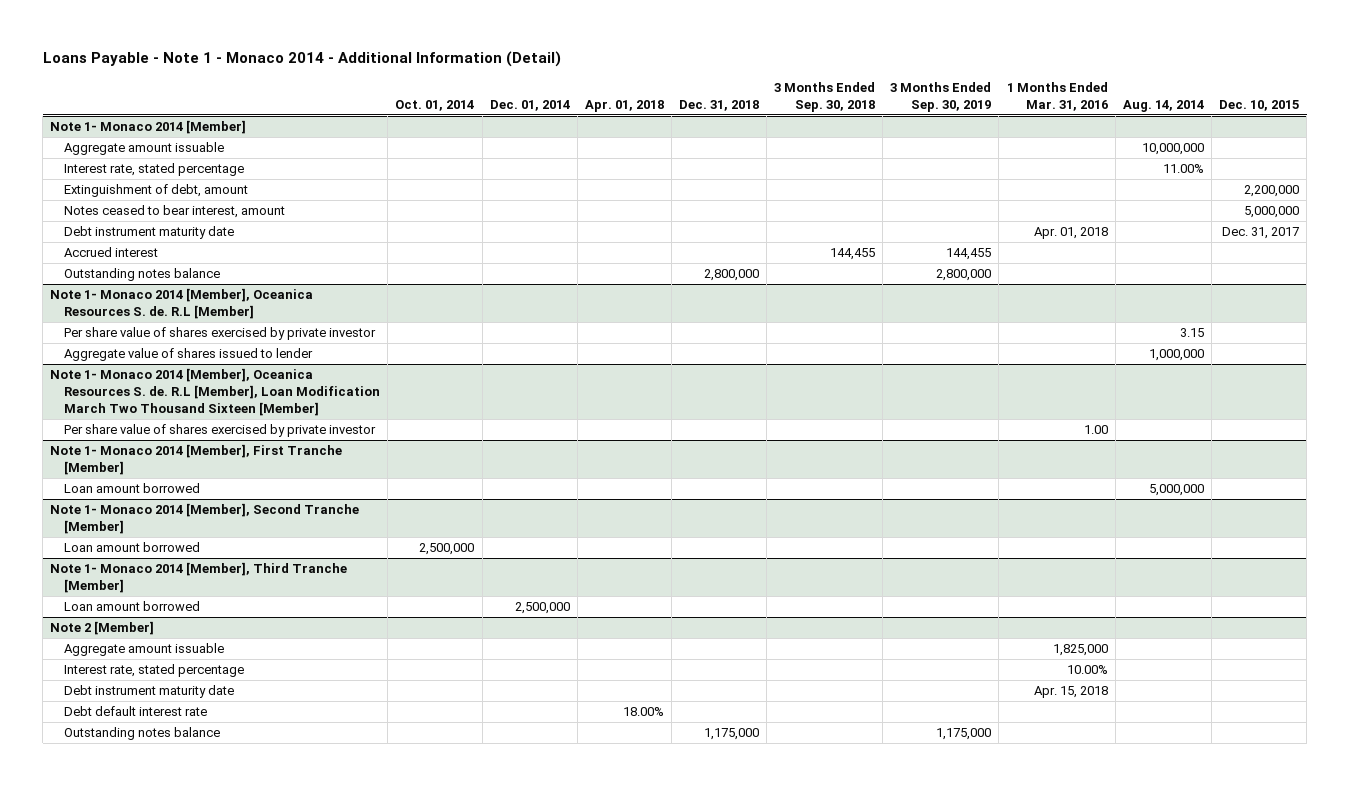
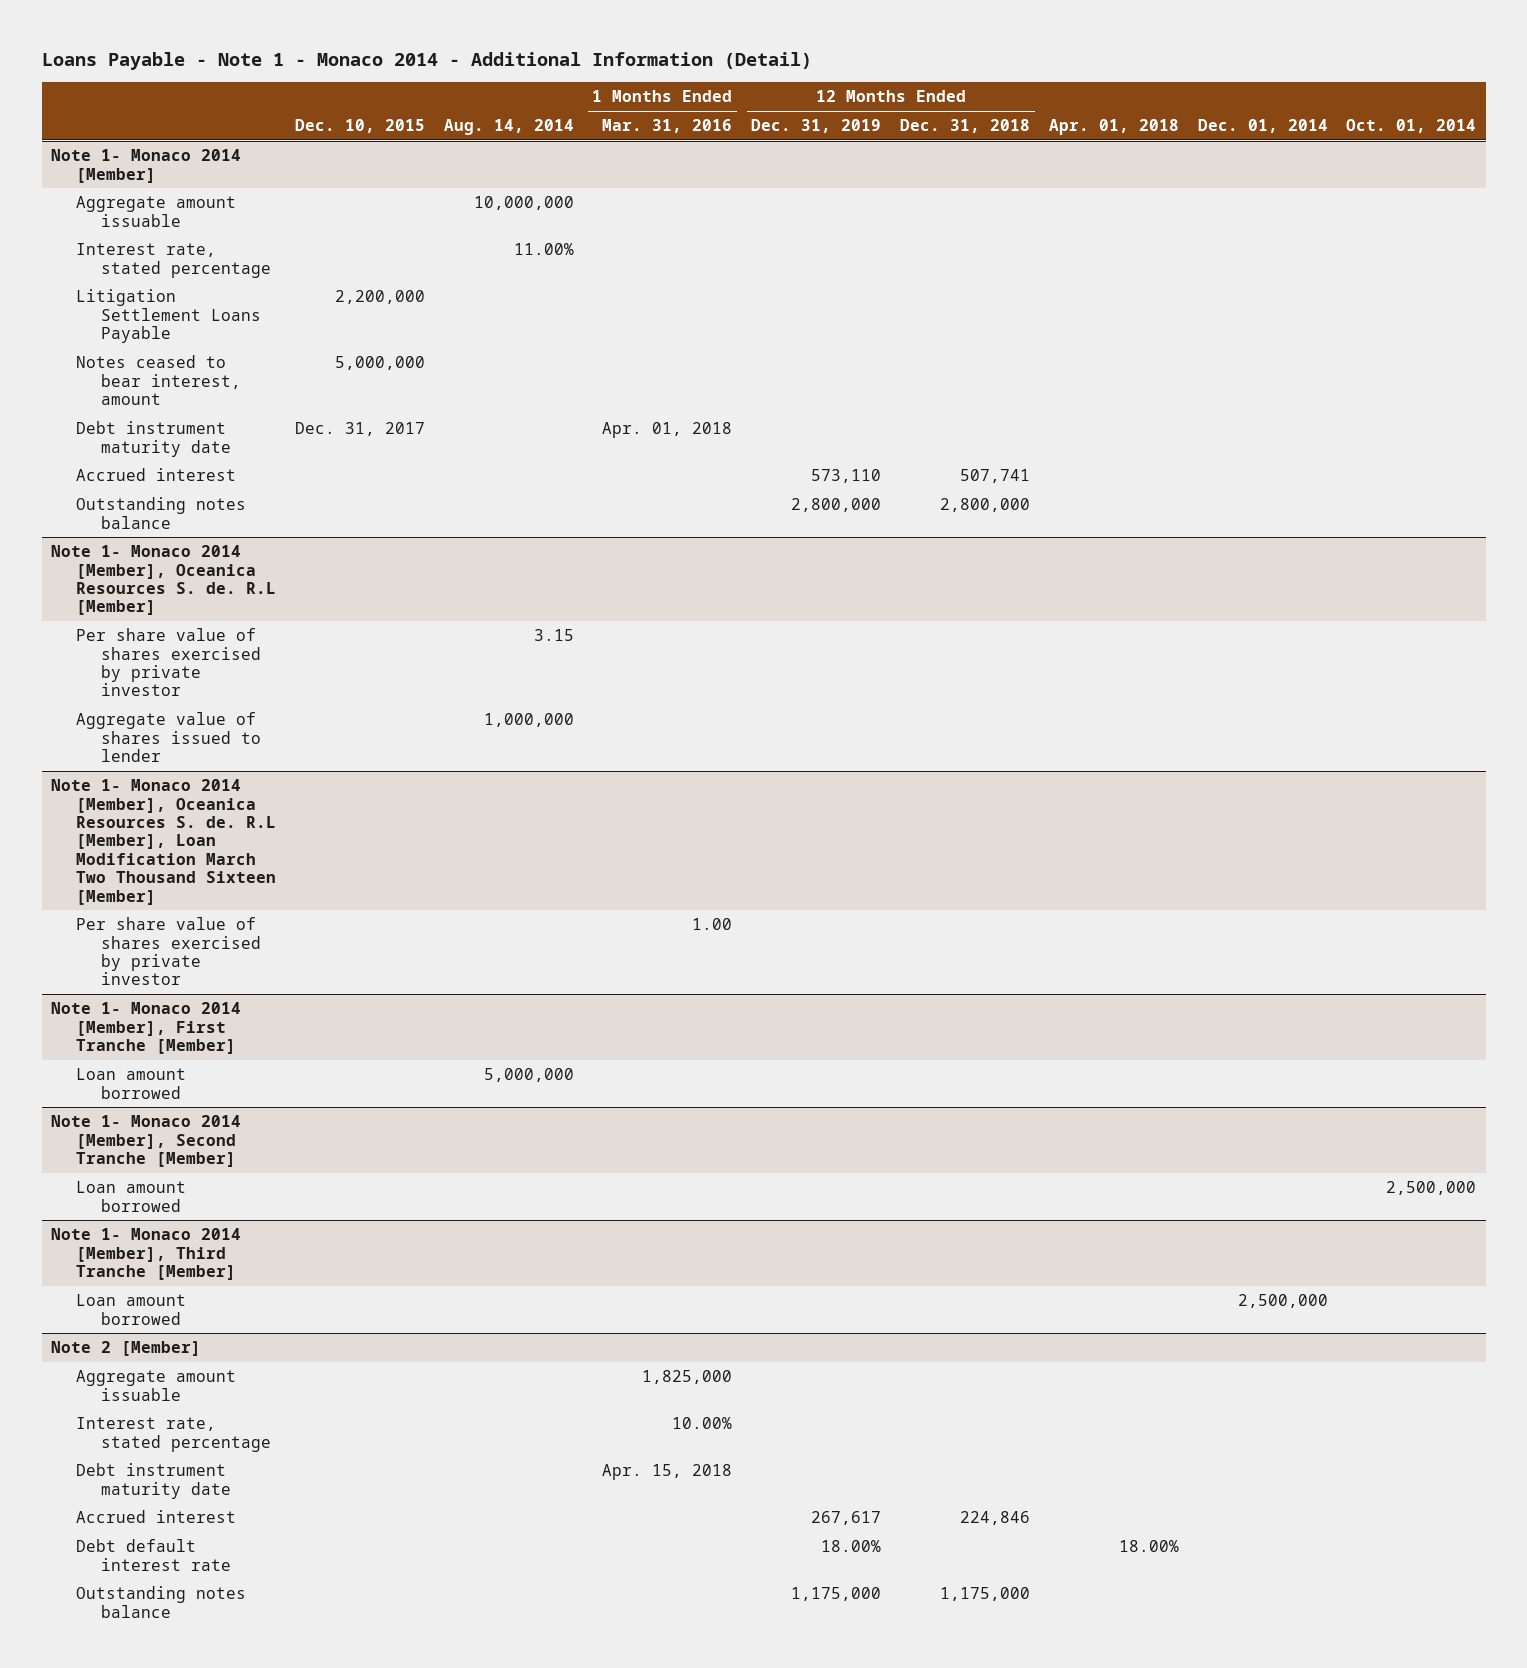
- | Oct. 01, 2014 | Dec. 01, 2014 | Apr. 01, 2018 | Dec. 31, 2018 | 3 Months Ended Sep. 30, 2018 | 3 Months Ended Sep. 30, 2019 | 1 Months Ended Mar. 31, 2016 | Aug. 14, 2014 | Dec. 10, 2015
+ | Dec. 10, 2015 | Aug. 14, 2014 | 1 Months Ended Mar. 31, 2016 | 12 Months Ended Dec. 31, 2019 | 12 Months Ended Dec. 31, 2018 | Apr. 01, 2018 | Dec. 01, 2014 | Oct. 01, 2014
@ Note 1- Monaco 2014 [Member]
- Extinguishment of debt, amount | | | | | | | | | 2,200,000
+ Litigation Settlement Loans Payable | 2,200,000 | | | | | | |
@ Note 2 [Member]
+ Accrued interest | | | | 267,617 | 224,846 | | |

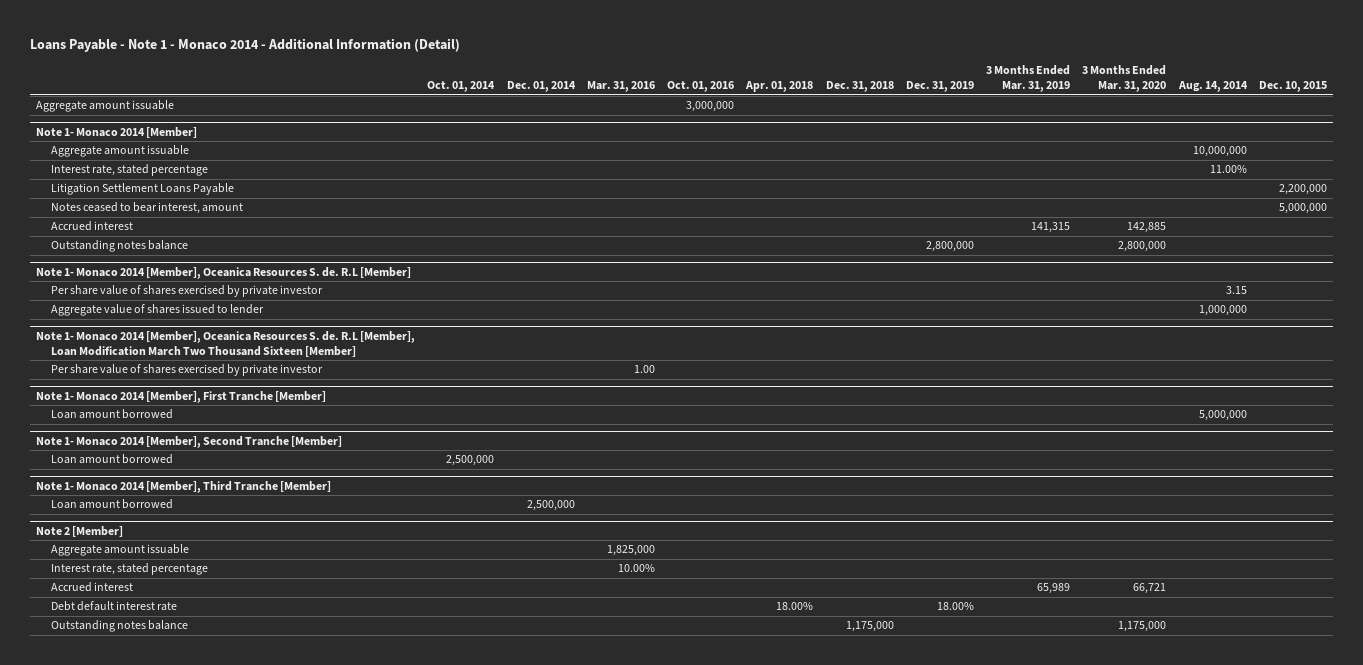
- | Dec. 10, 2015 | Aug. 14, 2014 | 1 Months Ended Mar. 31, 2016 | 12 Months Ended Dec. 31, 2019 | 12 Months Ended Dec. 31, 2018 | Apr. 01, 2018 | Dec. 01, 2014 | Oct. 01, 2014
+ | Oct. 01, 2014 | Dec. 01, 2014 | Mar. 31, 2016 | Oct. 01, 2016 | Apr. 01, 2018 | Dec. 31, 2018 | Dec. 31, 2019 | 3 Months Ended Mar. 31, 2019 | 3 Months Ended Mar. 31, 2020 | Aug. 14, 2014 | Dec. 10, 2015
+ Aggregate amount issuable | | | | 3,000,000 | | | | | | |
@ Note 1- Monaco 2014 [Member]
- Debt instrument maturity date | Dec. 31, 2017 | | Apr. 01, 2018 | | | | |
@ Note 2 [Member]
- Debt instrument maturity date | | | Apr. 15, 2018 | | | | |

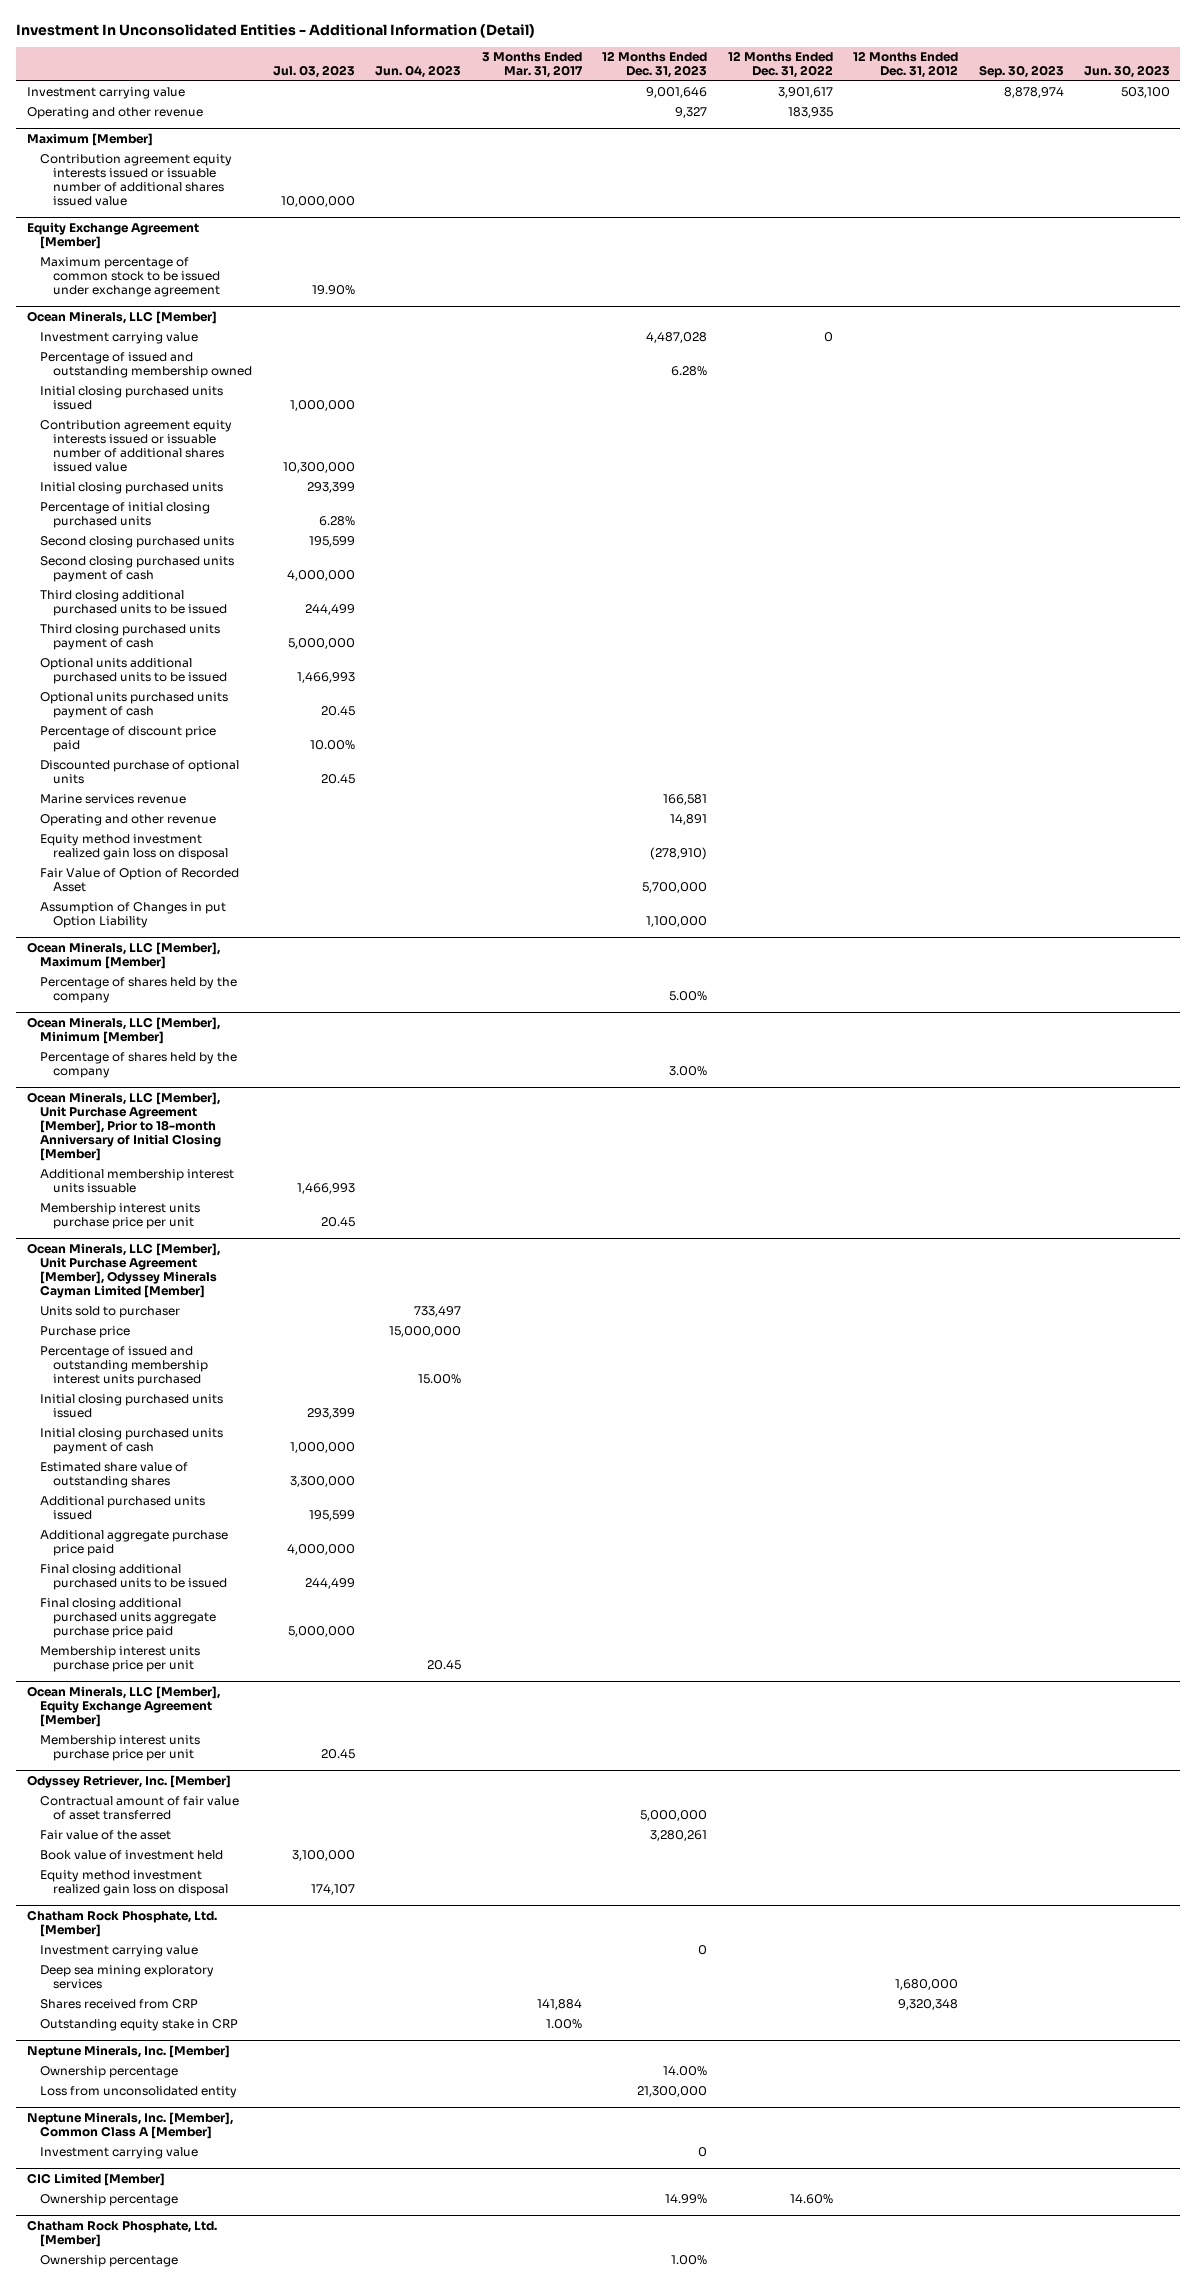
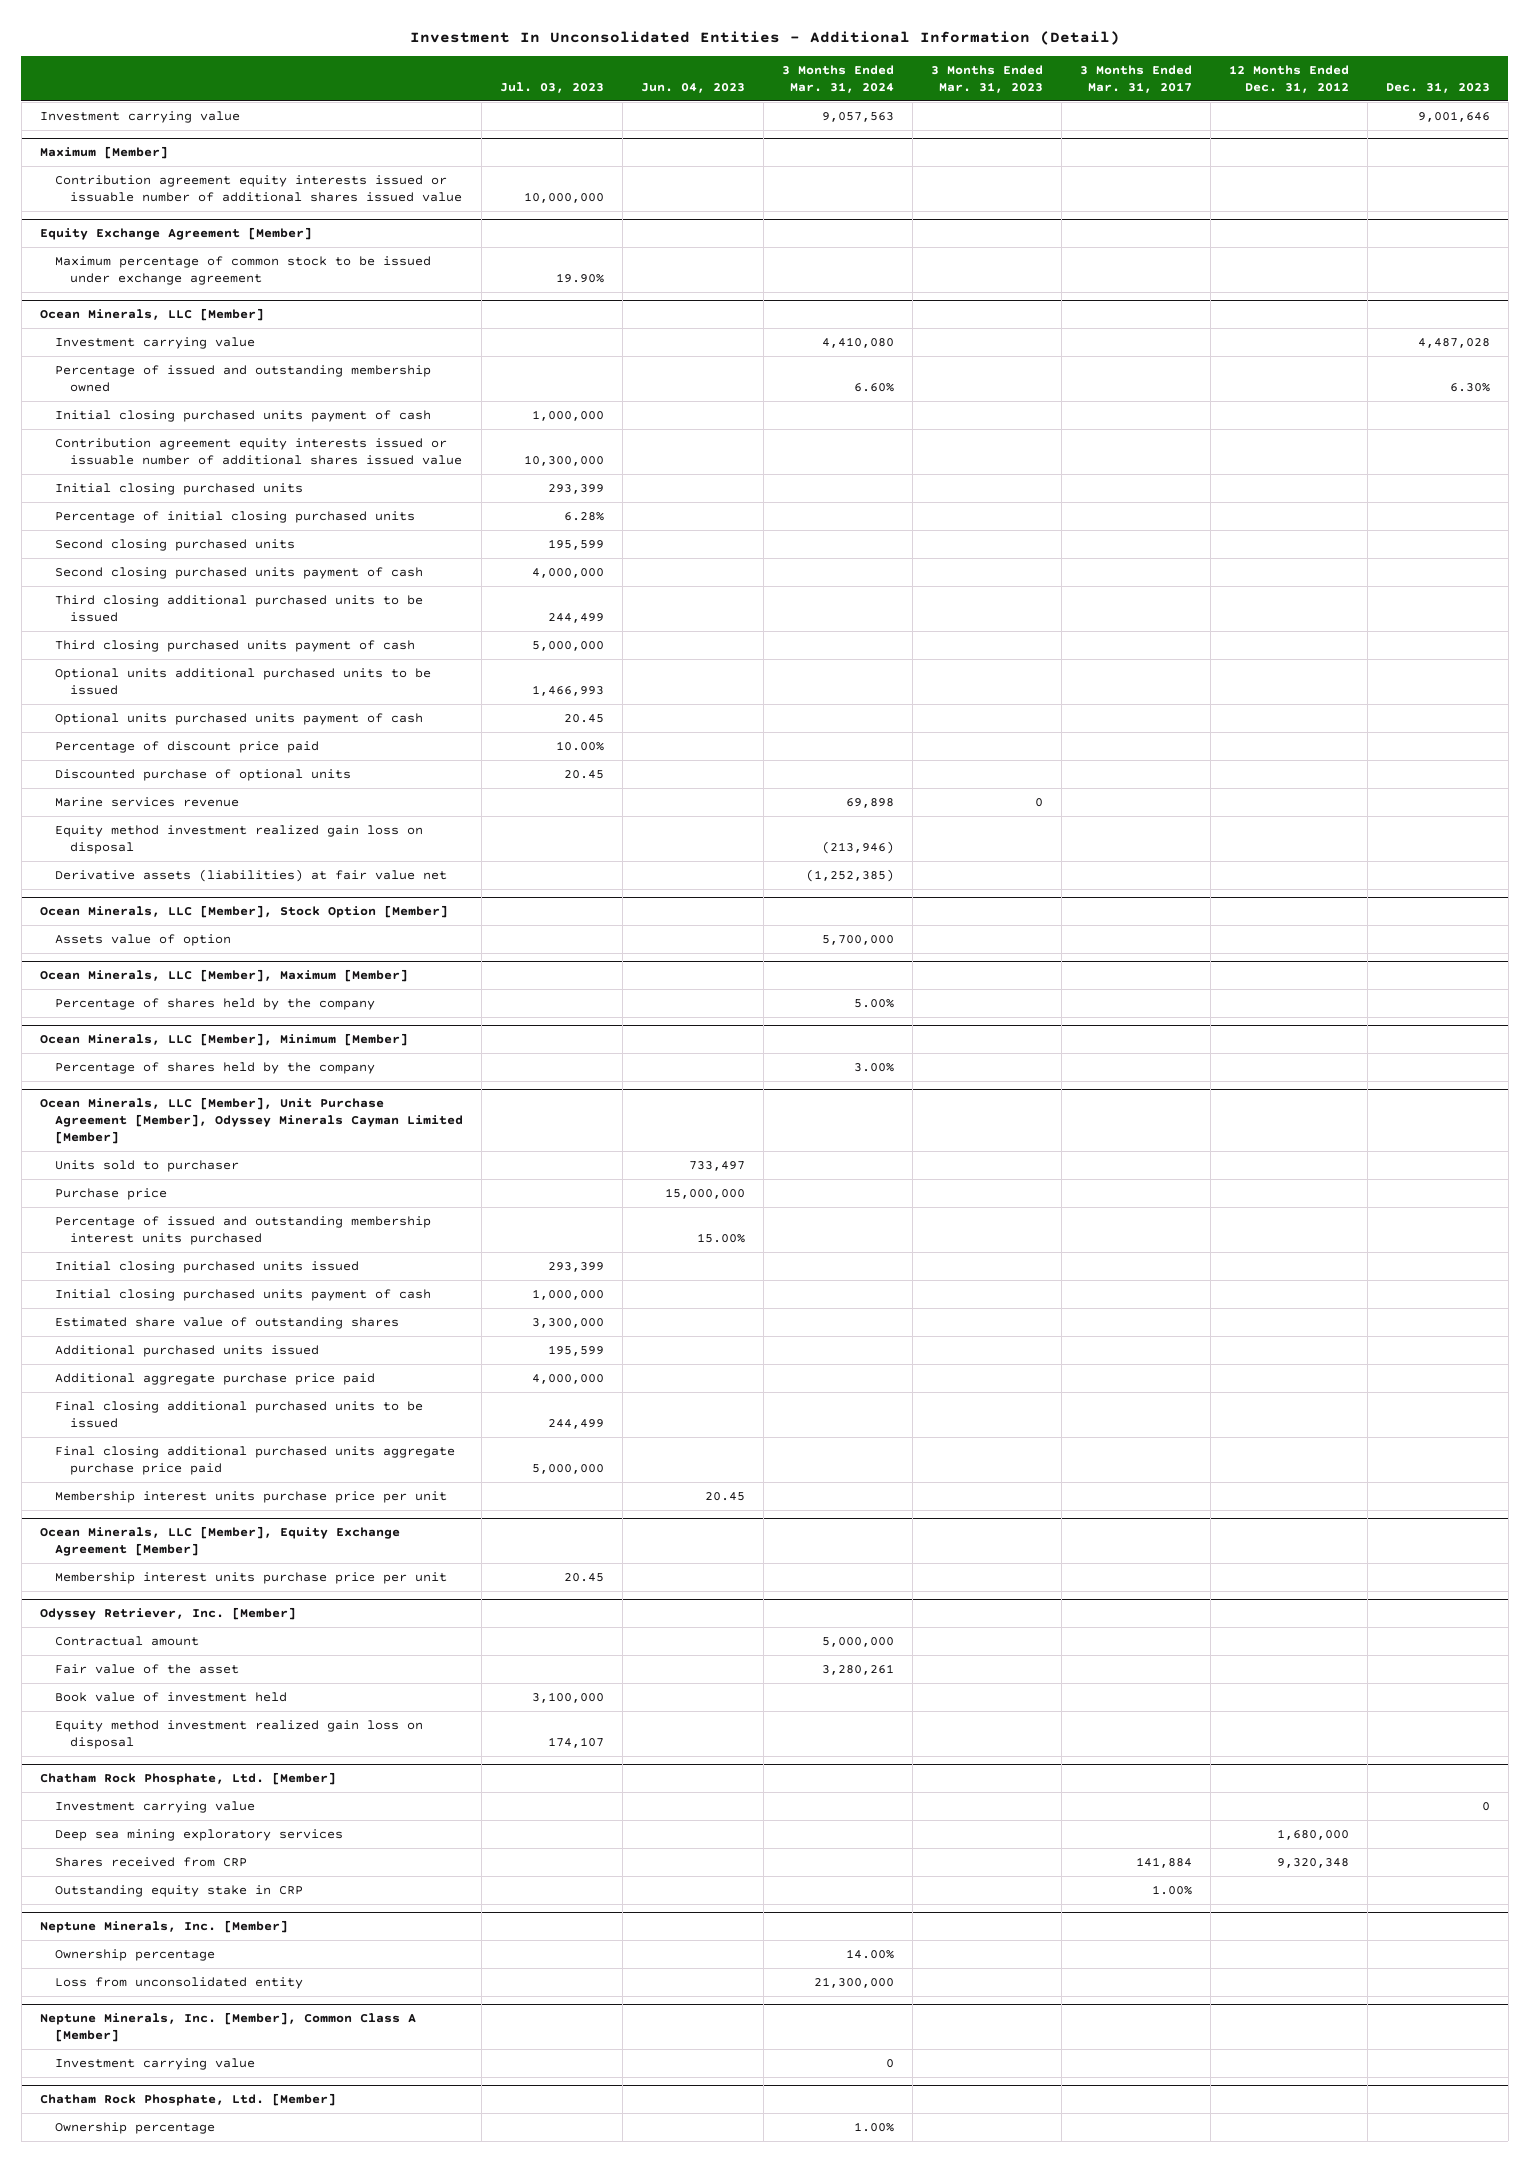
- | Jul. 03, 2023 | Jun. 04, 2023 | 3 Months Ended Mar. 31, 2017 | 12 Months Ended Dec. 31, 2023 | 12 Months Ended Dec. 31, 2022 | 12 Months Ended Dec. 31, 2012 | Sep. 30, 2023 | Jun. 30, 2023
+ | Jul. 03, 2023 | Jun. 04, 2023 | 3 Months Ended Mar. 31, 2024 | 3 Months Ended Mar. 31, 2023 | 3 Months Ended Mar. 31, 2017 | 12 Months Ended Dec. 31, 2012 | Dec. 31, 2023
- Operating and other revenue | | | | 9,327 | 183,935 | | |
@ Ocean Minerals, LLC [Member]
- Initial closing purchased units issued | 1,000,000 | | | | | | |
+ Initial closing purchased units payment of cash | 1,000,000 | | | | | |
- Operating and other revenue | | | | 14,891 | | | |
- Fair Value of Option of Recorded Asset | | | | 5,700,000 | | | |
- Assumption of Changes in put Option Liability | | | | 1,100,000 | | | |
+ Derivative assets (liabilities) at fair value net | | | (1,252,385) | | | |
+ Ocean Minerals, LLC [Member], Stock Option [Member]
+ Assets value of option | | | 5,700,000 | | | |
- Ocean Minerals, LLC [Member], Unit Purchase Agreement [Member], Prior to 18-month Anniversary of Initial Closing [Member]
- Additional membership interest units issuable | 1,466,993 | | | | | | |
- Membership interest units purchase price per unit | 20.45 | | | | | | |
@ Odyssey Retriever, Inc. [Member]
- Contractual amount of fair value of asset transferred | | | | 5,000,000 | | | |
+ Contractual amount | | | 5,000,000 | | | |
- CIC Limited [Member]
- Ownership percentage | | | | 14.99% | 14.60% | | |

